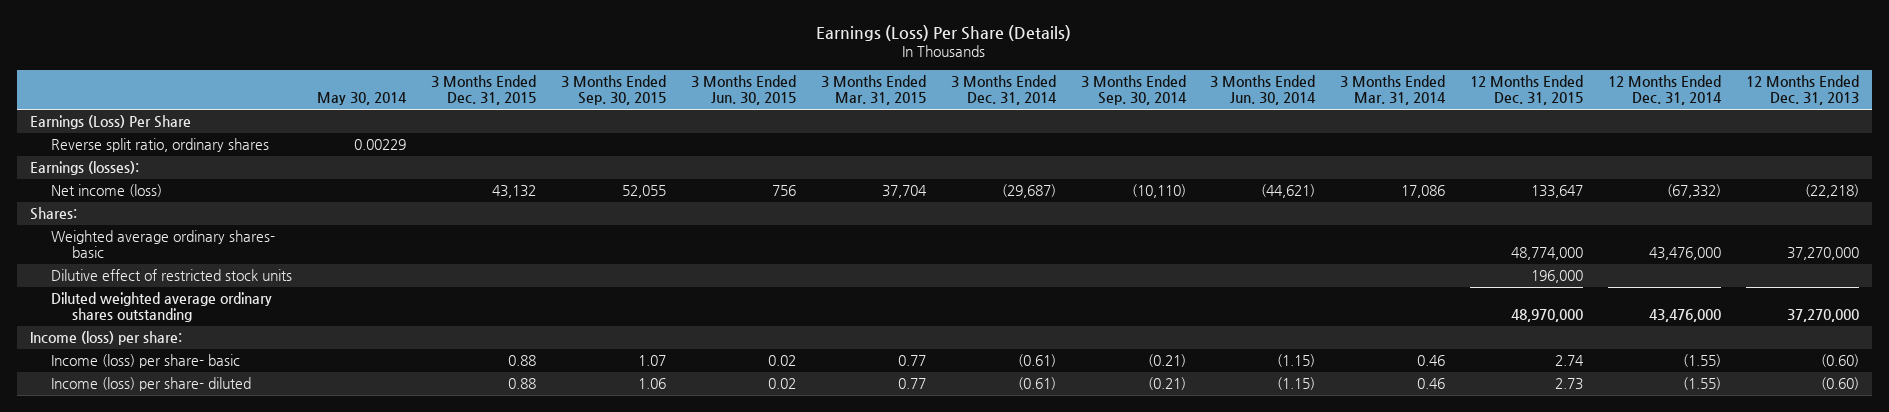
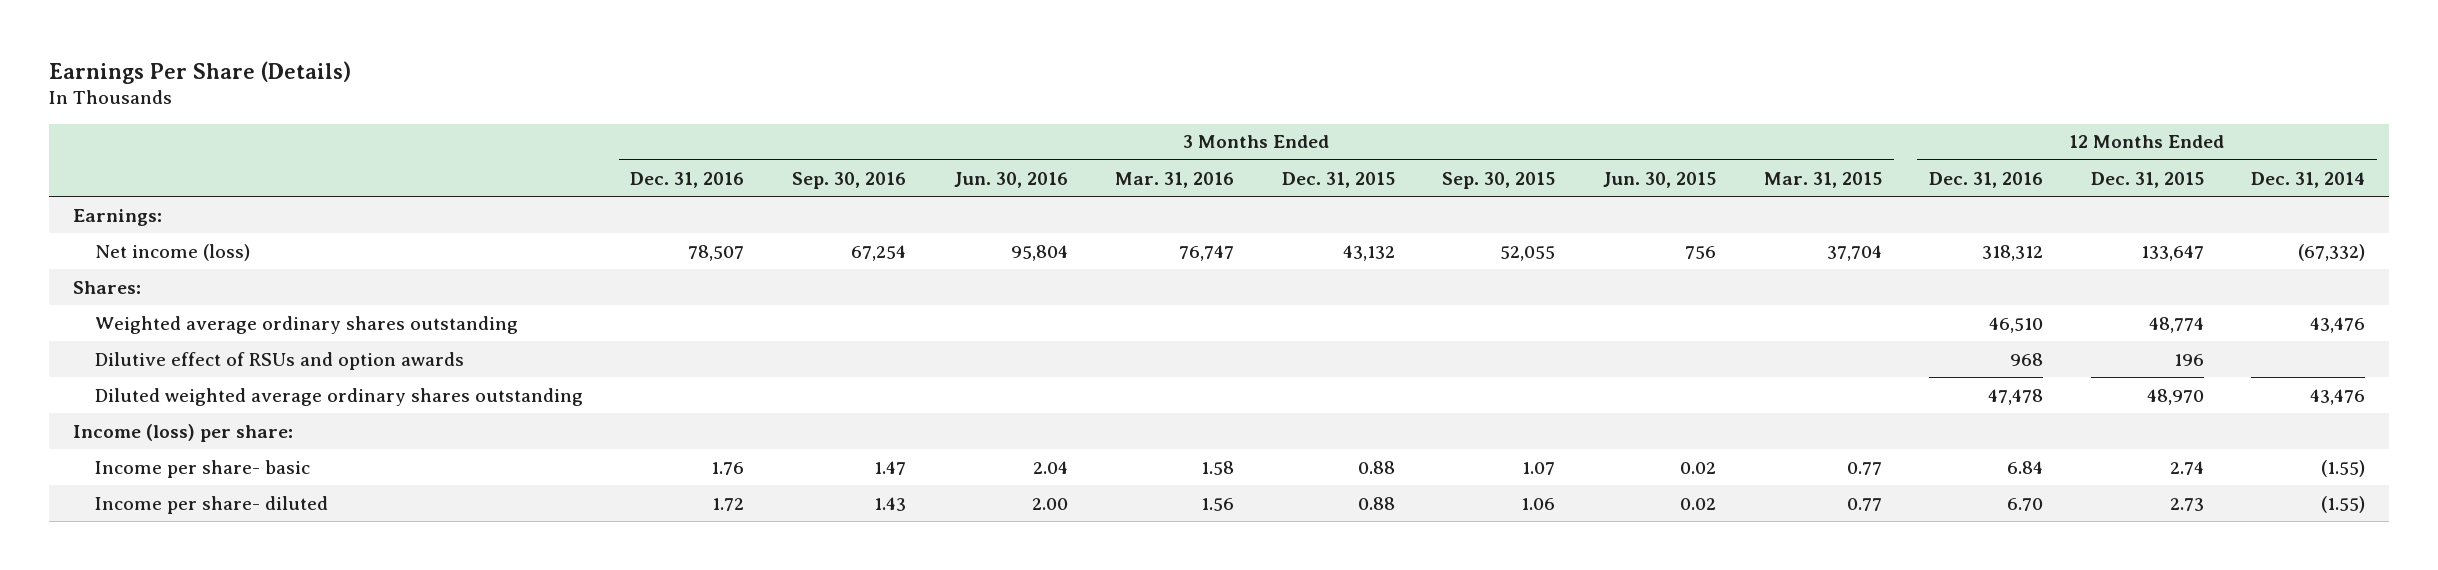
- Earnings (Loss) Per Share (Details)
+ Earnings Per Share (Details)
- | May 30, 2014 | 3 Months Ended Dec. 31, 2015 | 3 Months Ended Sep. 30, 2015 | 3 Months Ended Jun. 30, 2015 | 3 Months Ended Mar. 31, 2015 | 3 Months Ended Dec. 31, 2014 | 3 Months Ended Sep. 30, 2014 | 3 Months Ended Jun. 30, 2014 | 3 Months Ended Mar. 31, 2014 | 12 Months Ended Dec. 31, 2015 | 12 Months Ended Dec. 31, 2014 | 12 Months Ended Dec. 31, 2013
+ | 3 Months Ended Dec. 31, 2016 | 3 Months Ended Sep. 30, 2016 | 3 Months Ended Jun. 30, 2016 | 3 Months Ended Mar. 31, 2016 | 3 Months Ended Dec. 31, 2015 | 3 Months Ended Sep. 30, 2015 | 3 Months Ended Jun. 30, 2015 | 3 Months Ended Mar. 31, 2015 | 12 Months Ended Dec. 31, 2016 | 12 Months Ended Dec. 31, 2015 | 12 Months Ended Dec. 31, 2014
- Earnings (Loss) Per Share
- Reverse split ratio, ordinary shares | 0.00229 | | | | | | | | | | |
- Earnings (losses):
+ Earnings:
- Weighted average ordinary shares- basic | | | | | | | | | | 48,774,000 | 43,476,000 | 37,270,000
- Dilutive effect of restricted stock units | | | | | | | | | | 196,000 | |
- Diluted weighted average ordinary shares outstanding | | | | | | | | | | 48,970,000 | 43,476,000 | 37,270,000
+ Weighted average ordinary shares outstanding | | | | | | | | | 46,510 | 48,774 | 43,476
+ Dilutive effect of RSUs and option awards | | | | | | | | | 968 | 196 |
+ Diluted weighted average ordinary shares outstanding | | | | | | | | | 47,478 | 48,970 | 43,476
- Income (loss) per share- basic | | 0.88 | 1.07 | 0.02 | 0.77 | (0.61) | (0.21) | (1.15) | 0.46 | 2.74 | (1.55) | (0.60)
- Income (loss) per share- diluted | | 0.88 | 1.06 | 0.02 | 0.77 | (0.61) | (0.21) | (1.15) | 0.46 | 2.73 | (1.55) | (0.60)
+ Income per share- basic | 1.76 | 1.47 | 2.04 | 1.58 | 0.88 | 1.07 | 0.02 | 0.77 | 6.84 | 2.74 | (1.55)
+ Income per share- diluted | 1.72 | 1.43 | 2.00 | 1.56 | 0.88 | 1.06 | 0.02 | 0.77 | 6.70 | 2.73 | (1.55)

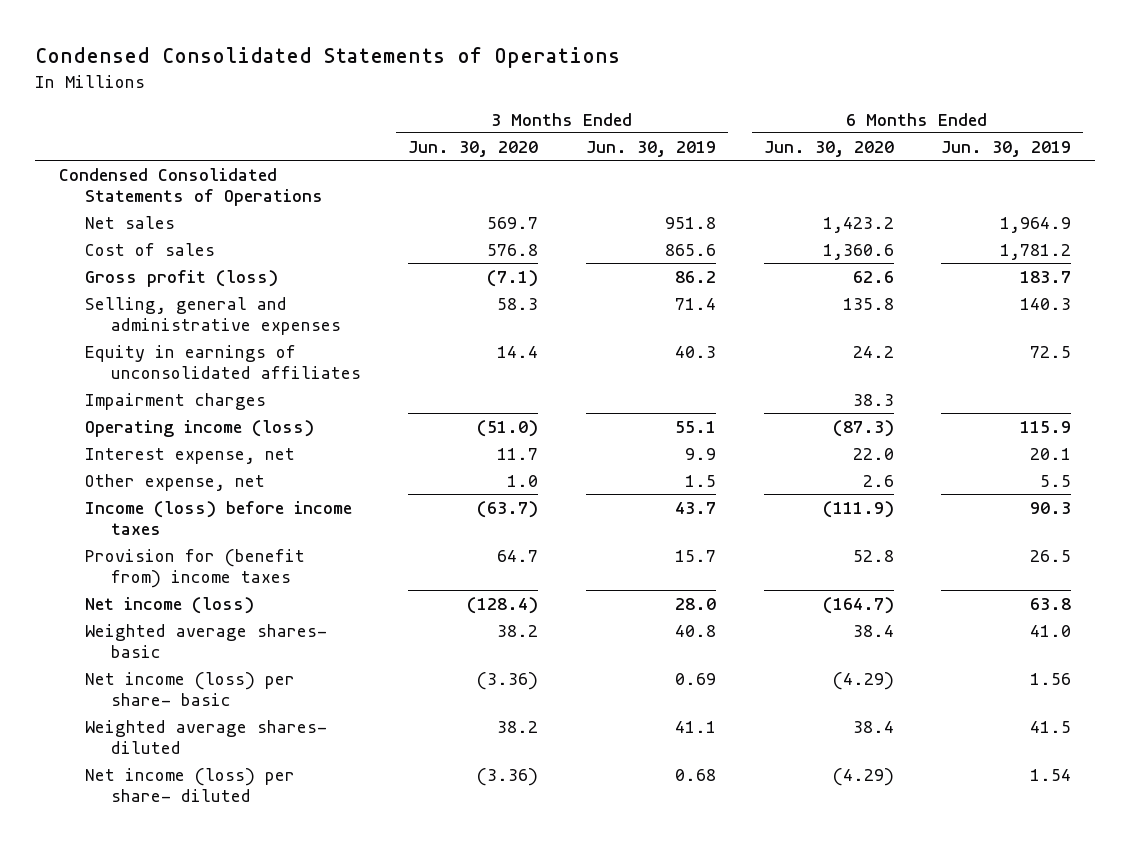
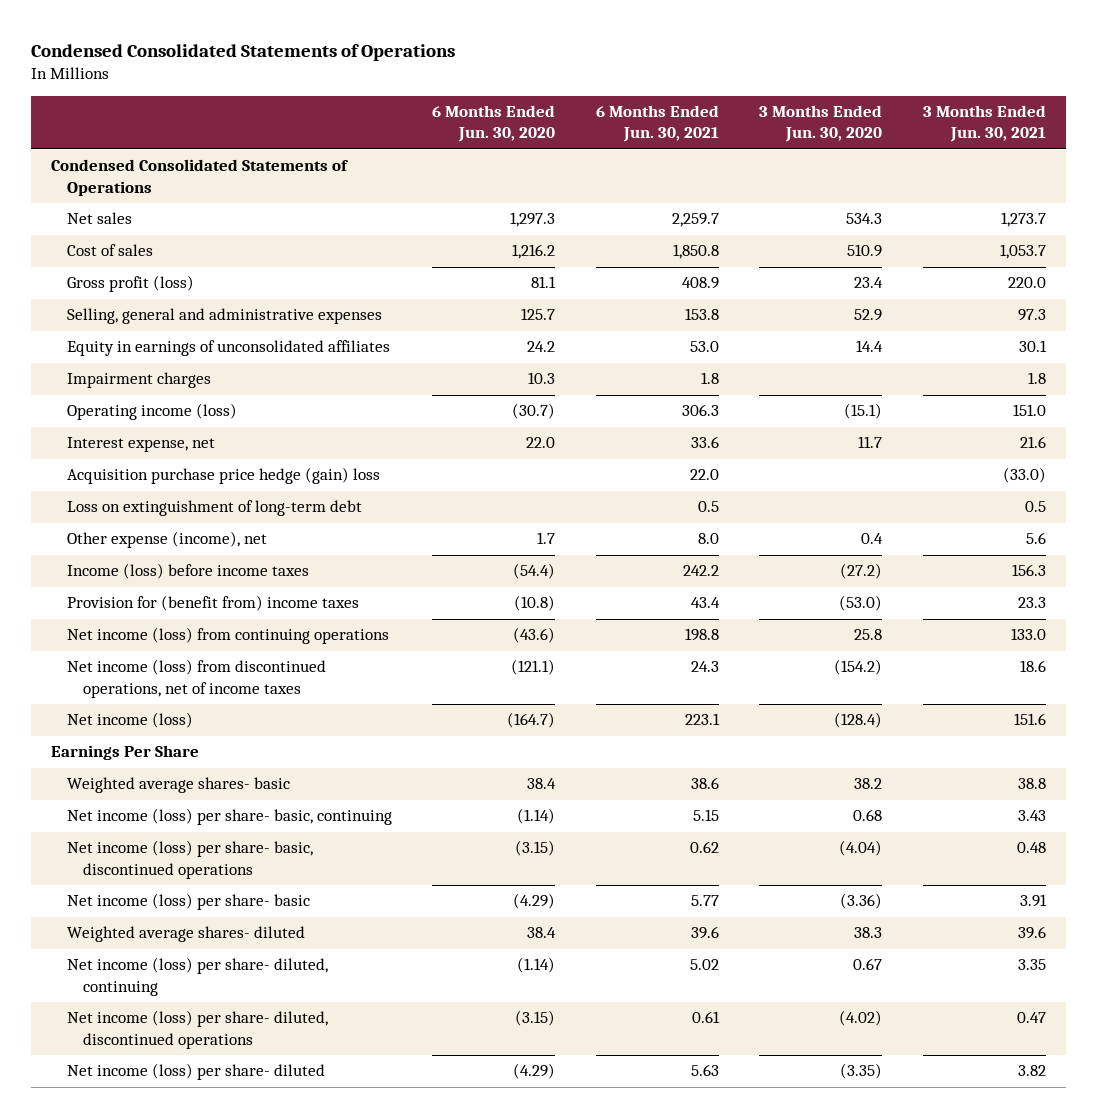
- | 3 Months Ended Jun. 30, 2020 | 3 Months Ended Jun. 30, 2019 | 6 Months Ended Jun. 30, 2020 | 6 Months Ended Jun. 30, 2019
+ | 6 Months Ended Jun. 30, 2020 | 6 Months Ended Jun. 30, 2021 | 3 Months Ended Jun. 30, 2020 | 3 Months Ended Jun. 30, 2021
- Net sales | 569.7 | 951.8 | 1,423.2 | 1,964.9
- Cost of sales | 576.8 | 865.6 | 1,360.6 | 1,781.2
- Gross profit (loss) | (7.1) | 86.2 | 62.6 | 183.7
- Selling, general and administrative expenses | 58.3 | 71.4 | 135.8 | 140.3
+ Net sales | 1,297.3 | 2,259.7 | 534.3 | 1,273.7
+ Cost of sales | 1,216.2 | 1,850.8 | 510.9 | 1,053.7
+ Gross profit (loss) | 81.1 | 408.9 | 23.4 | 220.0
+ Selling, general and administrative expenses | 125.7 | 153.8 | 52.9 | 97.3
- Impairment charges | | | 38.3 |
- Operating income (loss) | (51.0) | 55.1 | (87.3) | 115.9
+ Impairment charges | 10.3 | 1.8 | | 1.8
+ Operating income (loss) | (30.7) | 306.3 | (15.1) | 151.0
- Other expense, net | 1.0 | 1.5 | 2.6 | 5.5
- Income (loss) before income taxes | (63.7) | 43.7 | (111.9) | 90.3
- Provision for (benefit from) income taxes | 64.7 | 15.7 | 52.8 | 26.5
+ Acquisition purchase price hedge (gain) loss | | 22.0 | | (33.0)
+ Loss on extinguishment of long-term debt | | 0.5 | | 0.5
+ Other expense (income), net | 1.7 | 8.0 | 0.4 | 5.6
+ Income (loss) before income taxes | (54.4) | 242.2 | (27.2) | 156.3
+ Provision for (benefit from) income taxes | (10.8) | 43.4 | (53.0) | 23.3
+ Net income (loss) from continuing operations | (43.6) | 198.8 | 25.8 | 133.0
+ Net income (loss) from discontinued operations, net of income taxes | (121.1) | 24.3 | (154.2) | 18.6
+ Earnings Per Share
+ Net income (loss) per share- basic, continuing | (1.14) | 5.15 | 0.68 | 3.43
+ Net income (loss) per share- basic, discontinued operations | (3.15) | 0.62 | (4.04) | 0.48
- Weighted average shares- diluted | 38.2 | 41.1 | 38.4 | 41.5
- Net income (loss) per share- diluted | (3.36) | 0.68 | (4.29) | 1.54
+ Weighted average shares- diluted | 38.4 | 39.6 | 38.3 | 39.6
+ Net income (loss) per share- diluted, continuing | (1.14) | 5.02 | 0.67 | 3.35
+ Net income (loss) per share- diluted, discontinued operations | (3.15) | 0.61 | (4.02) | 0.47
+ Net income (loss) per share- diluted | (4.29) | 5.63 | (3.35) | 3.82

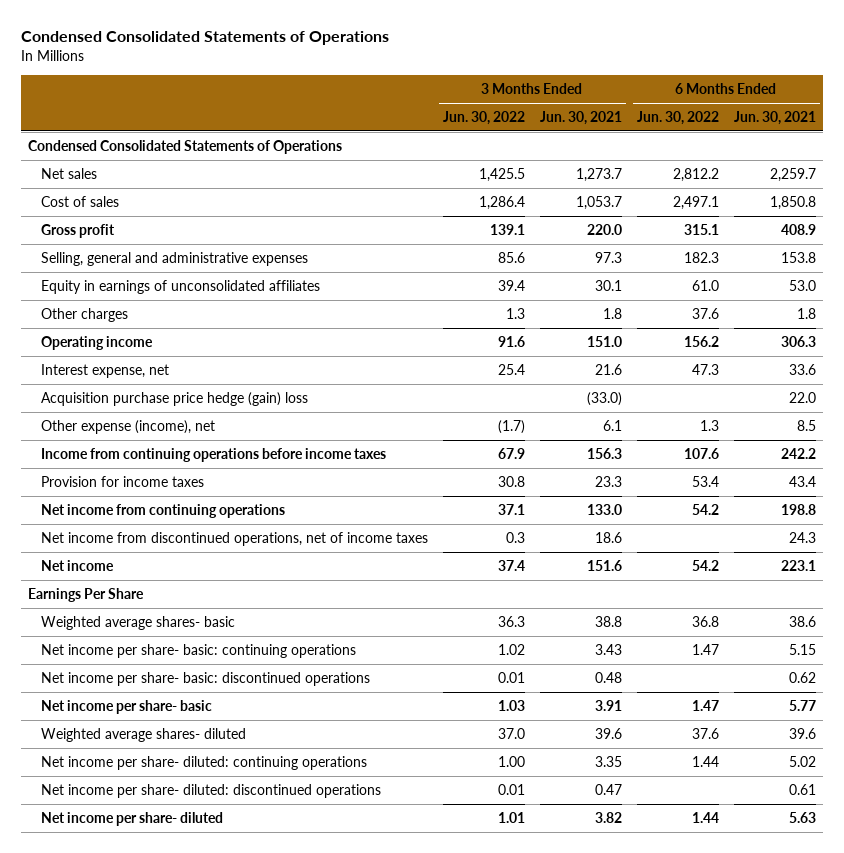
- | 6 Months Ended Jun. 30, 2020 | 6 Months Ended Jun. 30, 2021 | 3 Months Ended Jun. 30, 2020 | 3 Months Ended Jun. 30, 2021
+ | 3 Months Ended Jun. 30, 2022 | 3 Months Ended Jun. 30, 2021 | 6 Months Ended Jun. 30, 2022 | 6 Months Ended Jun. 30, 2021
- Gross profit (loss) | 81.1 | 408.9 | 23.4 | 220.0
+ Gross profit | 139.1 | 220.0 | 315.1 | 408.9
- Impairment charges | 10.3 | 1.8 | | 1.8
- Operating income (loss) | (30.7) | 306.3 | (15.1) | 151.0
+ Other charges | 1.3 | 1.8 | 37.6 | 1.8
+ Operating income | 91.6 | 151.0 | 156.2 | 306.3
- Loss on extinguishment of long-term debt | | 0.5 | | 0.5
- Other expense (income), net | 1.7 | 8.0 | 0.4 | 5.6
- Income (loss) before income taxes | (54.4) | 242.2 | (27.2) | 156.3
- Provision for (benefit from) income taxes | (10.8) | 43.4 | (53.0) | 23.3
- Net income (loss) from continuing operations | (43.6) | 198.8 | 25.8 | 133.0
- Net income (loss) from discontinued operations, net of income taxes | (121.1) | 24.3 | (154.2) | 18.6
- Net income (loss) | (164.7) | 223.1 | (128.4) | 151.6
+ Other expense (income), net | (1.7) | 6.1 | 1.3 | 8.5
+ Income from continuing operations before income taxes | 67.9 | 156.3 | 107.6 | 242.2
+ Provision for income taxes | 30.8 | 23.3 | 53.4 | 43.4
+ Net income from continuing operations | 37.1 | 133.0 | 54.2 | 198.8
+ Net income from discontinued operations, net of income taxes | 0.3 | 18.6 | | 24.3
+ Net income | 37.4 | 151.6 | 54.2 | 223.1
- Net income (loss) per share- basic, continuing | (1.14) | 5.15 | 0.68 | 3.43
- Net income (loss) per share- basic, discontinued operations | (3.15) | 0.62 | (4.04) | 0.48
- Net income (loss) per share- basic | (4.29) | 5.77 | (3.36) | 3.91
+ Net income per share- basic: continuing operations | 1.02 | 3.43 | 1.47 | 5.15
+ Net income per share- basic: discontinued operations | 0.01 | 0.48 | | 0.62
+ Net income per share- basic | 1.03 | 3.91 | 1.47 | 5.77
- Net income (loss) per share- diluted, continuing | (1.14) | 5.02 | 0.67 | 3.35
- Net income (loss) per share- diluted, discontinued operations | (3.15) | 0.61 | (4.02) | 0.47
- Net income (loss) per share- diluted | (4.29) | 5.63 | (3.35) | 3.82
+ Net income per share- diluted: continuing operations | 1.00 | 3.35 | 1.44 | 5.02
+ Net income per share- diluted: discontinued operations | 0.01 | 0.47 | | 0.61
+ Net income per share- diluted | 1.01 | 3.82 | 1.44 | 5.63

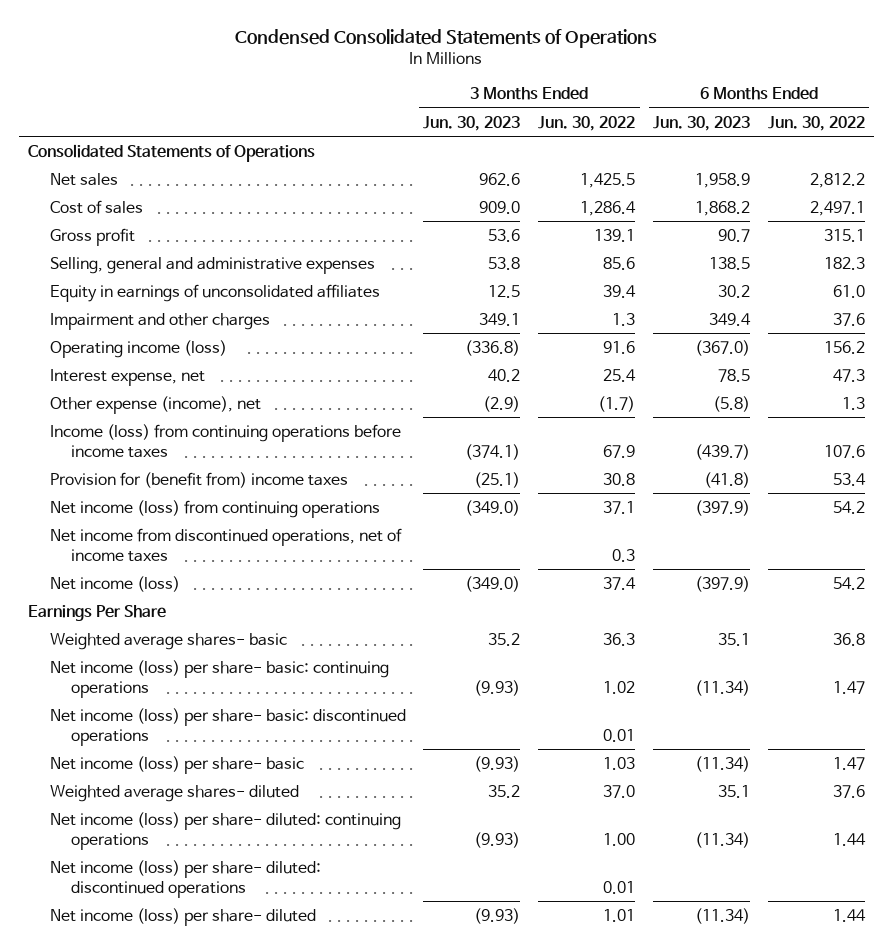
- | 3 Months Ended Jun. 30, 2022 | 3 Months Ended Jun. 30, 2021 | 6 Months Ended Jun. 30, 2022 | 6 Months Ended Jun. 30, 2021
+ | 3 Months Ended Jun. 30, 2023 | 3 Months Ended Jun. 30, 2022 | 6 Months Ended Jun. 30, 2023 | 6 Months Ended Jun. 30, 2022
- Condensed Consolidated Statements of Operations
+ Consolidated Statements of Operations
- Other charges | 1.3 | 1.8 | 37.6 | 1.8
- Operating income | 91.6 | 151.0 | 156.2 | 306.3
+ Impairment and other charges | 349.1 | 1.3 | 349.4 | 37.6
+ Operating income (loss) | (336.8) | 91.6 | (367.0) | 156.2
- Acquisition purchase price hedge (gain) loss | | (33.0) | | 22.0
- Income from continuing operations before income taxes | 67.9 | 156.3 | 107.6 | 242.2
- Provision for income taxes | 30.8 | 23.3 | 53.4 | 43.4
- Net income from continuing operations | 37.1 | 133.0 | 54.2 | 198.8
+ Income (loss) from continuing operations before income taxes | (374.1) | 67.9 | (439.7) | 107.6
+ Provision for (benefit from) income taxes | (25.1) | 30.8 | (41.8) | 53.4
+ Net income (loss) from continuing operations | (349.0) | 37.1 | (397.9) | 54.2
- Net income | 37.4 | 151.6 | 54.2 | 223.1
+ Net income (loss) | (349.0) | 37.4 | (397.9) | 54.2
- Net income per share- basic: continuing operations | 1.02 | 3.43 | 1.47 | 5.15
- Net income per share- basic: discontinued operations | 0.01 | 0.48 | | 0.62
- Net income per share- basic | 1.03 | 3.91 | 1.47 | 5.77
+ Net income (loss) per share- basic: continuing operations | (9.93) | 1.02 | (11.34) | 1.47
+ Net income (loss) per share- basic: discontinued operations | | 0.01 | |
+ Net income (loss) per share- basic | (9.93) | 1.03 | (11.34) | 1.47
- Net income per share- diluted: continuing operations | 1.00 | 3.35 | 1.44 | 5.02
- Net income per share- diluted: discontinued operations | 0.01 | 0.47 | | 0.61
- Net income per share- diluted | 1.01 | 3.82 | 1.44 | 5.63
+ Net income (loss) per share- diluted: continuing operations | (9.93) | 1.00 | (11.34) | 1.44
+ Net income (loss) per share- diluted: discontinued operations | | 0.01 | |
+ Net income (loss) per share- diluted | (9.93) | 1.01 | (11.34) | 1.44

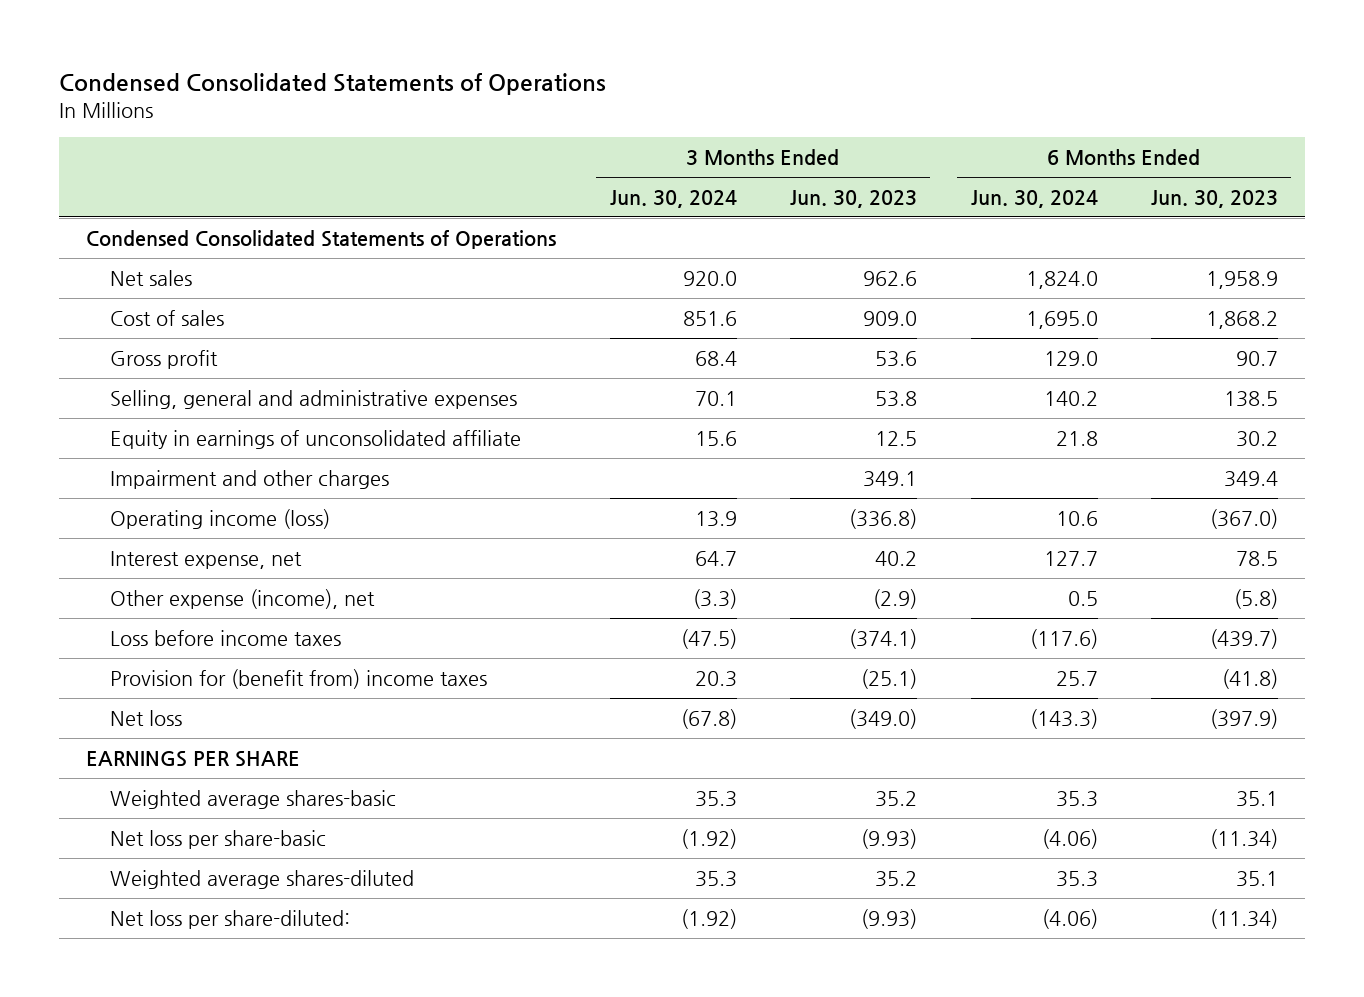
- | 3 Months Ended Jun. 30, 2023 | 3 Months Ended Jun. 30, 2022 | 6 Months Ended Jun. 30, 2023 | 6 Months Ended Jun. 30, 2022
+ | 3 Months Ended Jun. 30, 2024 | 3 Months Ended Jun. 30, 2023 | 6 Months Ended Jun. 30, 2024 | 6 Months Ended Jun. 30, 2023
- Consolidated Statements of Operations
+ Condensed Consolidated Statements of Operations
- Equity in earnings of unconsolidated affiliates | 12.5 | 39.4 | 30.2 | 61.0
+ Equity in earnings of unconsolidated affiliate | 15.6 | 12.5 | 21.8 | 30.2
- Income (loss) from continuing operations before income taxes | (374.1) | 67.9 | (439.7) | 107.6
+ Loss before income taxes | (47.5) | (374.1) | (117.6) | (439.7)
- Net income (loss) from continuing operations | (349.0) | 37.1 | (397.9) | 54.2
- Net income from discontinued operations, net of income taxes | | 0.3 | |
- Net income (loss) | (349.0) | 37.4 | (397.9) | 54.2
- Earnings Per Share
- Weighted average shares- basic | 35.2 | 36.3 | 35.1 | 36.8
- Net income (loss) per share- basic: continuing operations | (9.93) | 1.02 | (11.34) | 1.47
- Net income (loss) per share- basic: discontinued operations | | 0.01 | |
- Net income (loss) per share- basic | (9.93) | 1.03 | (11.34) | 1.47
- Weighted average shares- diluted | 35.2 | 37.0 | 35.1 | 37.6
- Net income (loss) per share- diluted: continuing operations | (9.93) | 1.00 | (11.34) | 1.44
- Net income (loss) per share- diluted: discontinued operations | | 0.01 | |
- Net income (loss) per share- diluted | (9.93) | 1.01 | (11.34) | 1.44
+ Net loss | (67.8) | (349.0) | (143.3) | (397.9)
+ EARNINGS PER SHARE
+ Weighted average shares-basic | 35.3 | 35.2 | 35.3 | 35.1
+ Net loss per share-basic | (1.92) | (9.93) | (4.06) | (11.34)
+ Weighted average shares-diluted | 35.3 | 35.2 | 35.3 | 35.1
+ Net loss per share-diluted: | (1.92) | (9.93) | (4.06) | (11.34)

